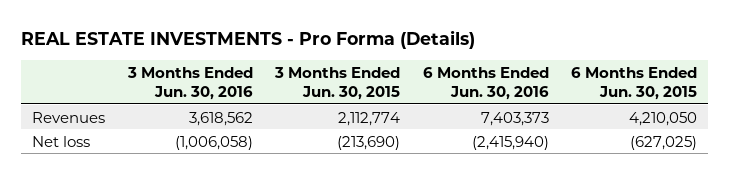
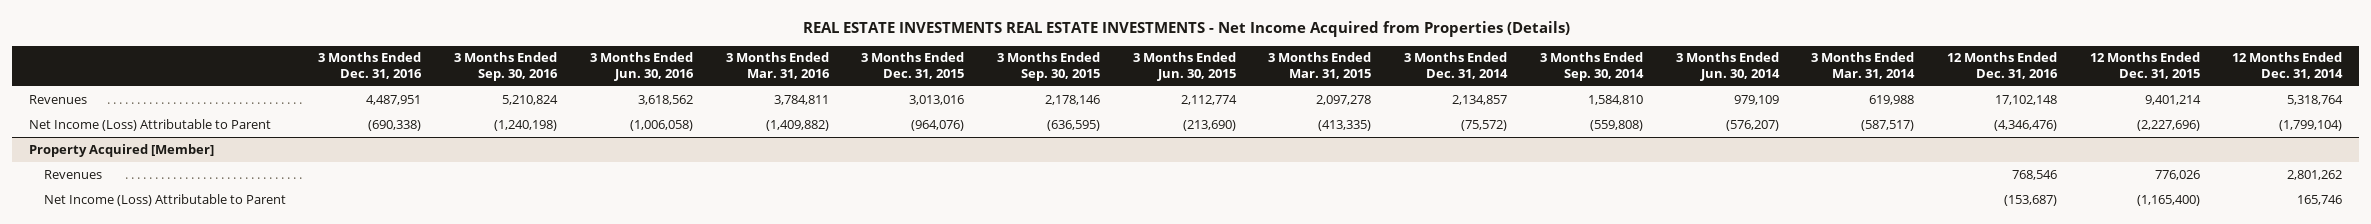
- REAL ESTATE INVESTMENTS - Pro Forma (Details)
+ REAL ESTATE INVESTMENTS REAL ESTATE INVESTMENTS - Net Income Acquired from Properties (Details)
- | 3 Months Ended Jun. 30, 2016 | 3 Months Ended Jun. 30, 2015 | 6 Months Ended Jun. 30, 2016 | 6 Months Ended Jun. 30, 2015
+ | 3 Months Ended Dec. 31, 2016 | 3 Months Ended Sep. 30, 2016 | 3 Months Ended Jun. 30, 2016 | 3 Months Ended Mar. 31, 2016 | 3 Months Ended Dec. 31, 2015 | 3 Months Ended Sep. 30, 2015 | 3 Months Ended Jun. 30, 2015 | 3 Months Ended Mar. 31, 2015 | 3 Months Ended Dec. 31, 2014 | 3 Months Ended Sep. 30, 2014 | 3 Months Ended Jun. 30, 2014 | 3 Months Ended Mar. 31, 2014 | 12 Months Ended Dec. 31, 2016 | 12 Months Ended Dec. 31, 2015 | 12 Months Ended Dec. 31, 2014
- Net loss | (1,006,058) | (213,690) | (2,415,940) | (627,025)
+ Net Income (Loss) Attributable to Parent | (690,338) | (1,240,198) | (1,006,058) | (1,409,882) | (964,076) | (636,595) | (213,690) | (413,335) | (75,572) | (559,808) | (576,207) | (587,517) | (4,346,476) | (2,227,696) | (1,799,104)
+ Property Acquired [Member]
+ Revenues | | | | | | | | | | | | | 768,546 | 776,026 | 2,801,262
+ Net Income (Loss) Attributable to Parent | | | | | | | | | | | | | (153,687) | (1,165,400) | 165,746

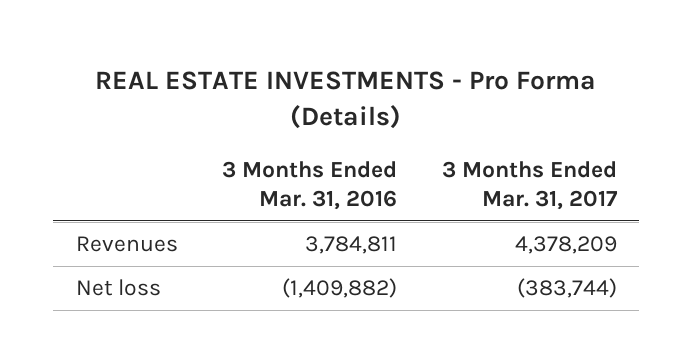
- REAL ESTATE INVESTMENTS REAL ESTATE INVESTMENTS - Net Income Acquired from Properties (Details)
+ REAL ESTATE INVESTMENTS - Pro Forma (Details)
- | 3 Months Ended Dec. 31, 2016 | 3 Months Ended Sep. 30, 2016 | 3 Months Ended Jun. 30, 2016 | 3 Months Ended Mar. 31, 2016 | 3 Months Ended Dec. 31, 2015 | 3 Months Ended Sep. 30, 2015 | 3 Months Ended Jun. 30, 2015 | 3 Months Ended Mar. 31, 2015 | 3 Months Ended Dec. 31, 2014 | 3 Months Ended Sep. 30, 2014 | 3 Months Ended Jun. 30, 2014 | 3 Months Ended Mar. 31, 2014 | 12 Months Ended Dec. 31, 2016 | 12 Months Ended Dec. 31, 2015 | 12 Months Ended Dec. 31, 2014
+ | 3 Months Ended Mar. 31, 2016 | 3 Months Ended Mar. 31, 2017
- Net Income (Loss) Attributable to Parent | (690,338) | (1,240,198) | (1,006,058) | (1,409,882) | (964,076) | (636,595) | (213,690) | (413,335) | (75,572) | (559,808) | (576,207) | (587,517) | (4,346,476) | (2,227,696) | (1,799,104)
- Property Acquired [Member]
- Revenues | | | | | | | | | | | | | 768,546 | 776,026 | 2,801,262
- Net Income (Loss) Attributable to Parent | | | | | | | | | | | | | (153,687) | (1,165,400) | 165,746
+ Net loss | (1,409,882) | (383,744)

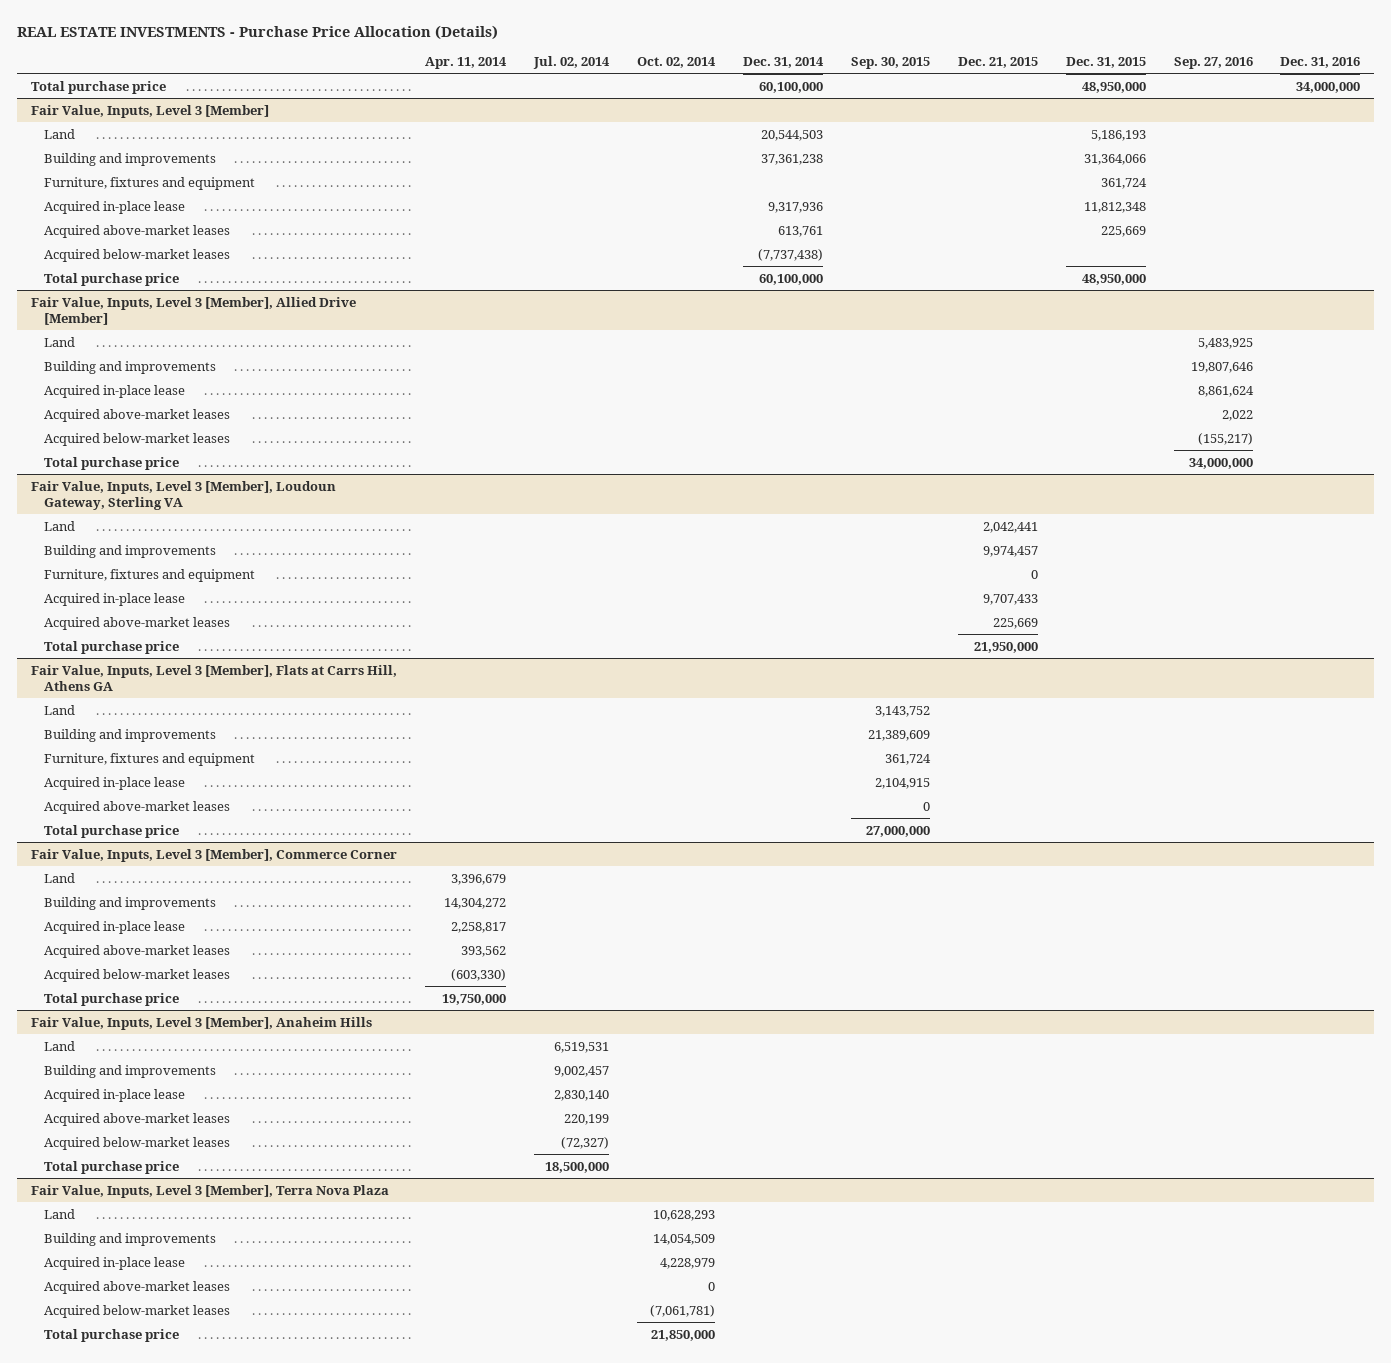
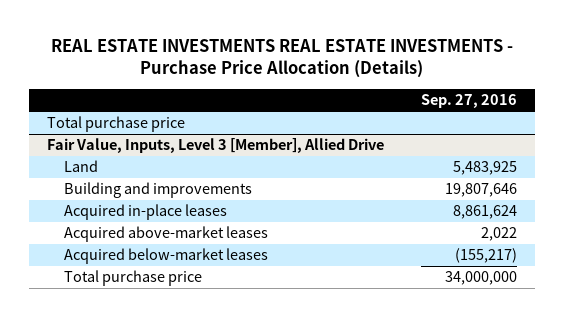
- REAL ESTATE INVESTMENTS - Purchase Price Allocation (Details)
+ REAL ESTATE INVESTMENTS REAL ESTATE INVESTMENTS - Purchase Price Allocation (Details)
- | Apr. 11, 2014 | Jul. 02, 2014 | Oct. 02, 2014 | Dec. 31, 2014 | Sep. 30, 2015 | Dec. 21, 2015 | Dec. 31, 2015 | Sep. 27, 2016 | Dec. 31, 2016
+ | Sep. 27, 2016
- Fair Value, Inputs, Level 3 [Member]
- Land | | | | 20,544,503 | | | 5,186,193 | |
- Building and improvements | | | | 37,361,238 | | | 31,364,066 | |
- Furniture, fixtures and equipment | | | | | | | 361,724 | |
- Acquired in-place lease | | | | 9,317,936 | | | 11,812,348 | |
- Acquired above-market leases | | | | 613,761 | | | 225,669 | |
- Acquired below-market leases | | | | (7,737,438) | | | | |
- Total purchase price | | | | 60,100,000 | | | 48,950,000 | |
- Fair Value, Inputs, Level 3 [Member], Allied Drive [Member]
+ Fair Value, Inputs, Level 3 [Member], Allied Drive
- Acquired in-place lease | | | | | | | | 8,861,624 |
+ Acquired in-place leases | 8,861,624
- Fair Value, Inputs, Level 3 [Member], Loudoun Gateway, Sterling VA
- Land | | | | | | 2,042,441 | | |
- Building and improvements | | | | | | 9,974,457 | | |
- Furniture, fixtures and equipment | | | | | | 0 | | |
- Acquired in-place lease | | | | | | 9,707,433 | | |
- Acquired above-market leases | | | | | | 225,669 | | |
- Total purchase price | | | | | | 21,950,000 | | |
- Fair Value, Inputs, Level 3 [Member], Flats at Carrs Hill, Athens GA
- Land | | | | | 3,143,752 | | | |
- Building and improvements | | | | | 21,389,609 | | | |
- Furniture, fixtures and equipment | | | | | 361,724 | | | |
- Acquired in-place lease | | | | | 2,104,915 | | | |
- Acquired above-market leases | | | | | 0 | | | |
- Total purchase price | | | | | 27,000,000 | | | |
- Fair Value, Inputs, Level 3 [Member], Commerce Corner
- Land | 3,396,679 | | | | | | | |
- Building and improvements | 14,304,272 | | | | | | | |
- Acquired in-place lease | 2,258,817 | | | | | | | |
- Acquired above-market leases | 393,562 | | | | | | | |
- Acquired below-market leases | (603,330) | | | | | | | |
- Total purchase price | 19,750,000 | | | | | | | |
- Fair Value, Inputs, Level 3 [Member], Anaheim Hills
- Land | | 6,519,531 | | | | | | |
- Building and improvements | | 9,002,457 | | | | | | |
- Acquired in-place lease | | 2,830,140 | | | | | | |
- Acquired above-market leases | | 220,199 | | | | | | |
- Acquired below-market leases | | (72,327) | | | | | | |
- Total purchase price | | 18,500,000 | | | | | | |
- Fair Value, Inputs, Level 3 [Member], Terra Nova Plaza
- Land | | | 10,628,293 | | | | | |
- Building and improvements | | | 14,054,509 | | | | | |
- Acquired in-place lease | | | 4,228,979 | | | | | |
- Acquired above-market leases | | | 0 | | | | | |
- Acquired below-market leases | | | (7,061,781) | | | | | |
- Total purchase price | | | 21,850,000 | | | | | |

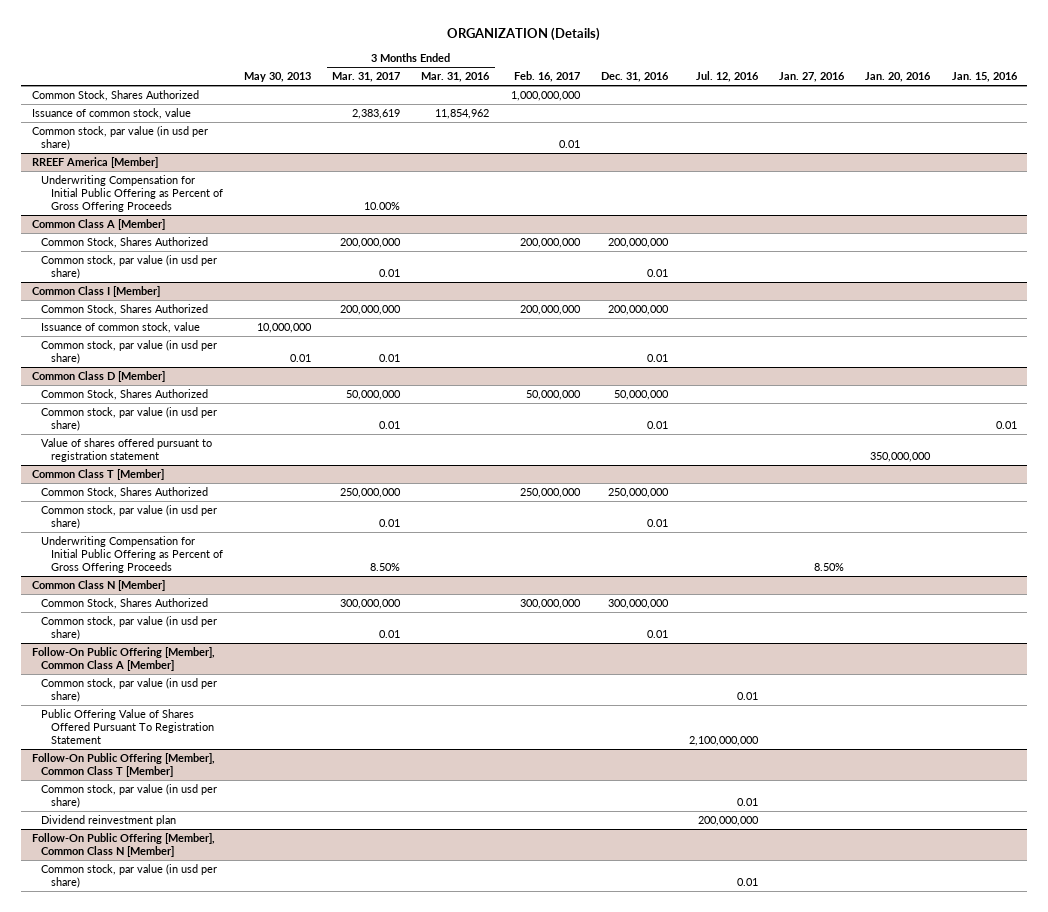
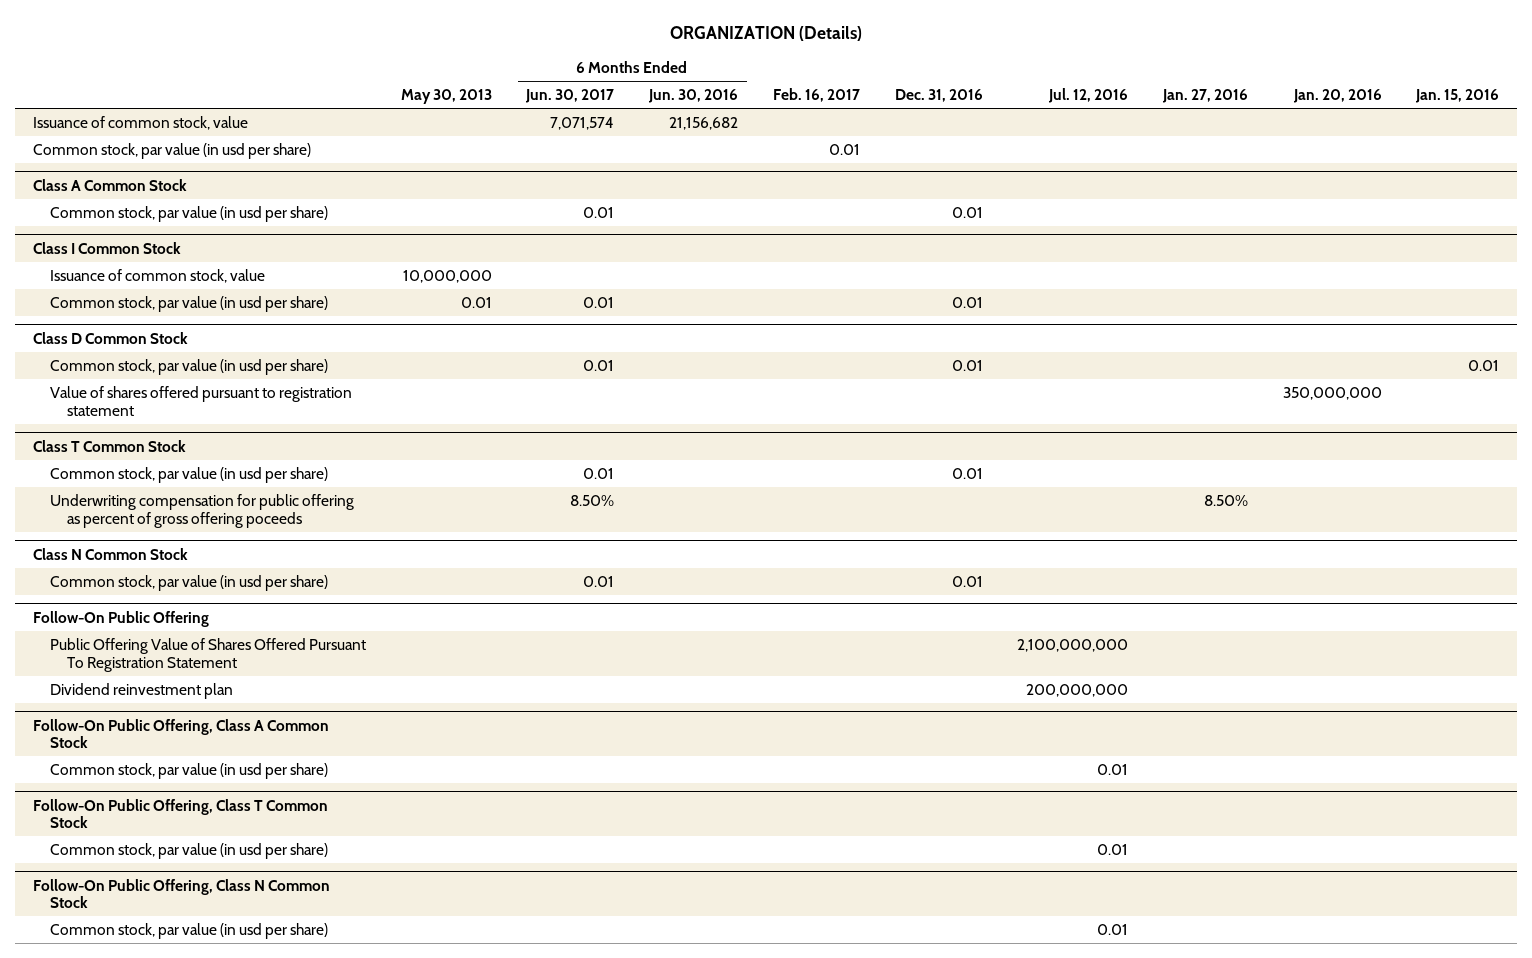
- | May 30, 2013 | 3 Months Ended Mar. 31, 2017 | 3 Months Ended Mar. 31, 2016 | Feb. 16, 2017 | Dec. 31, 2016 | Jul. 12, 2016 | Jan. 27, 2016 | Jan. 20, 2016 | Jan. 15, 2016
+ | May 30, 2013 | 6 Months Ended Jun. 30, 2017 | 6 Months Ended Jun. 30, 2016 | Feb. 16, 2017 | Dec. 31, 2016 | Jul. 12, 2016 | Jan. 27, 2016 | Jan. 20, 2016 | Jan. 15, 2016
- Common Stock, Shares Authorized | | | | 1,000,000,000 | | | | |
- RREEF America [Member]
- Underwriting Compensation for Initial Public Offering as Percent of Gross Offering Proceeds | | 10.00% | | | | | | |
- Common Class A [Member]
- Common Stock, Shares Authorized | | 200,000,000 | | 200,000,000 | 200,000,000 | | | |
+ Class A Common Stock
- Common Class I [Member]
- Common Stock, Shares Authorized | | 200,000,000 | | 200,000,000 | 200,000,000 | | | |
+ Class I Common Stock
- Common Class D [Member]
- Common Stock, Shares Authorized | | 50,000,000 | | 50,000,000 | 50,000,000 | | | |
+ Class D Common Stock
- Common Class T [Member]
- Common Stock, Shares Authorized | | 250,000,000 | | 250,000,000 | 250,000,000 | | | |
+ Class T Common Stock
- Underwriting Compensation for Initial Public Offering as Percent of Gross Offering Proceeds | | 8.50% | | | | | 8.50% | |
- Common Class N [Member]
- Common Stock, Shares Authorized | | 300,000,000 | | 300,000,000 | 300,000,000 | | | |
+ Underwriting compensation for public offering as percent of gross offering poceeds | | 8.50% | | | | | 8.50% | |
+ Class N Common Stock
- Follow-On Public Offering [Member], Common Class A [Member]
+ Follow-On Public Offering
+ Public Offering Value of Shares Offered Pursuant To Registration Statement | | | | | | 2,100,000,000 | | |
+ Dividend reinvestment plan | | | | | | 200,000,000 | | |
+ Follow-On Public Offering, Class A Common Stock
- Public Offering Value of Shares Offered Pursuant To Registration Statement | | | | | | 2,100,000,000 | | |
- Follow-On Public Offering [Member], Common Class T [Member]
+ Follow-On Public Offering, Class T Common Stock
- Dividend reinvestment plan | | | | | | 200,000,000 | | |
- Follow-On Public Offering [Member], Common Class N [Member]
+ Follow-On Public Offering, Class N Common Stock

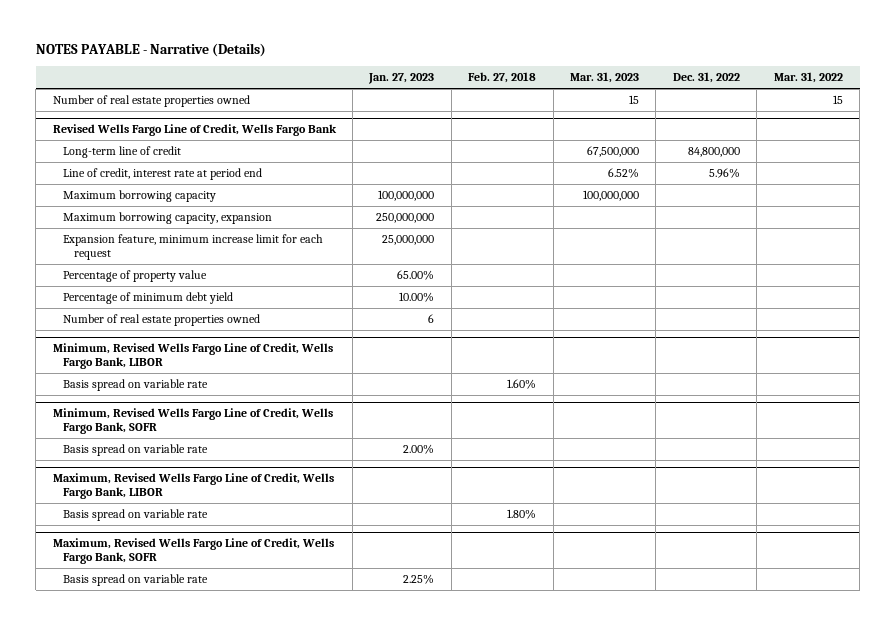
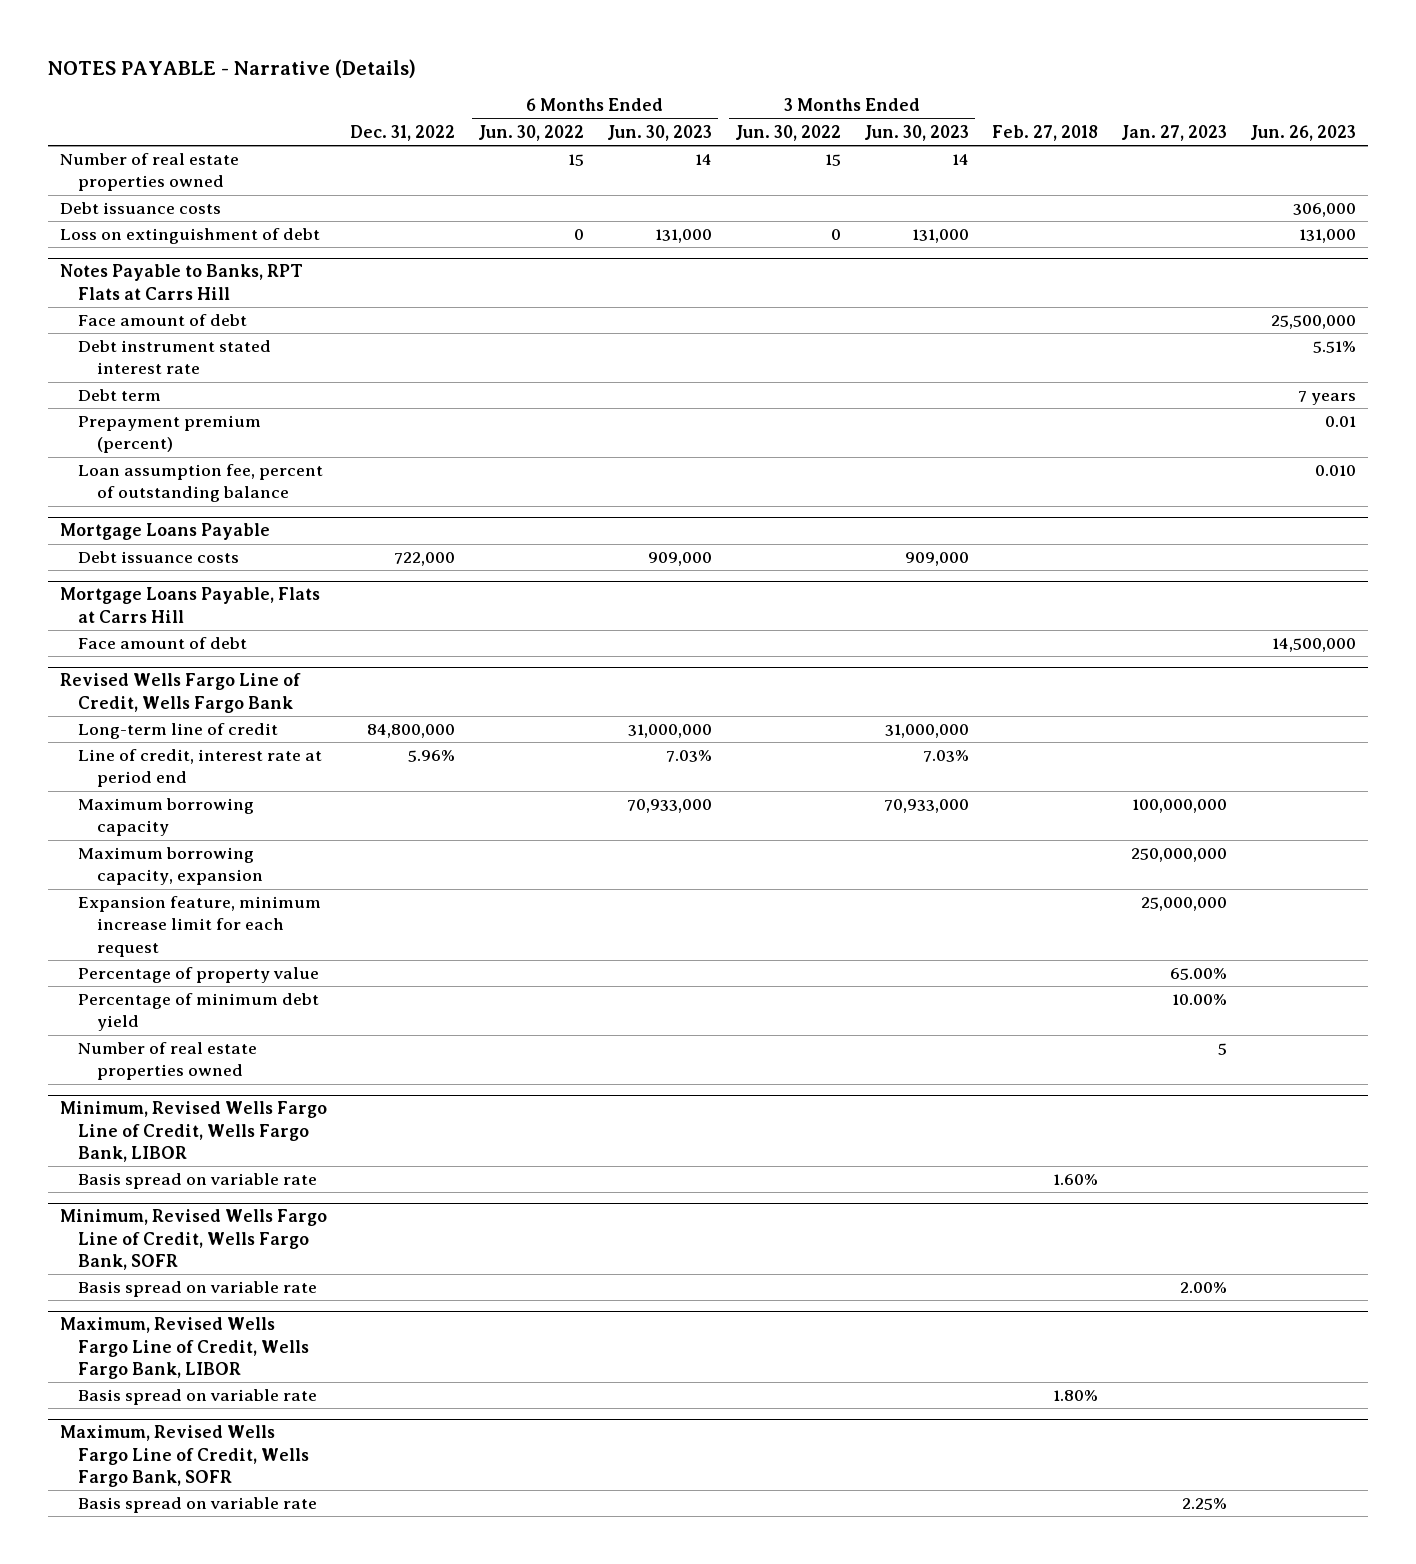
- | Jan. 27, 2023 | Feb. 27, 2018 | Mar. 31, 2023 | Dec. 31, 2022 | Mar. 31, 2022
+ | Dec. 31, 2022 | 6 Months Ended Jun. 30, 2022 | 6 Months Ended Jun. 30, 2023 | 3 Months Ended Jun. 30, 2022 | 3 Months Ended Jun. 30, 2023 | Feb. 27, 2018 | Jan. 27, 2023 | Jun. 26, 2023
+ Debt issuance costs | | | | | | | | 306,000
+ Loss on extinguishment of debt | | 0 | 131,000 | 0 | 131,000 | | | 131,000
+ Notes Payable to Banks, RPT Flats at Carrs Hill
+ Face amount of debt | | | | | | | | 25,500,000
+ Debt instrument stated interest rate | | | | | | | | 5.51%
+ Debt term | | | | | | | | 7 years
+ Prepayment premium (percent) | | | | | | | | 0.01
+ Loan assumption fee, percent of outstanding balance | | | | | | | | 0.010
+ Mortgage Loans Payable
+ Debt issuance costs | 722,000 | | 909,000 | | 909,000 | | |
+ Mortgage Loans Payable, Flats at Carrs Hill
+ Face amount of debt | | | | | | | | 14,500,000
@ Revised Wells Fargo Line of Credit, Wells Fargo Bank
- Number of real estate properties owned | 6 | | | |
+ Number of real estate properties owned | | | | | | | 5 |

